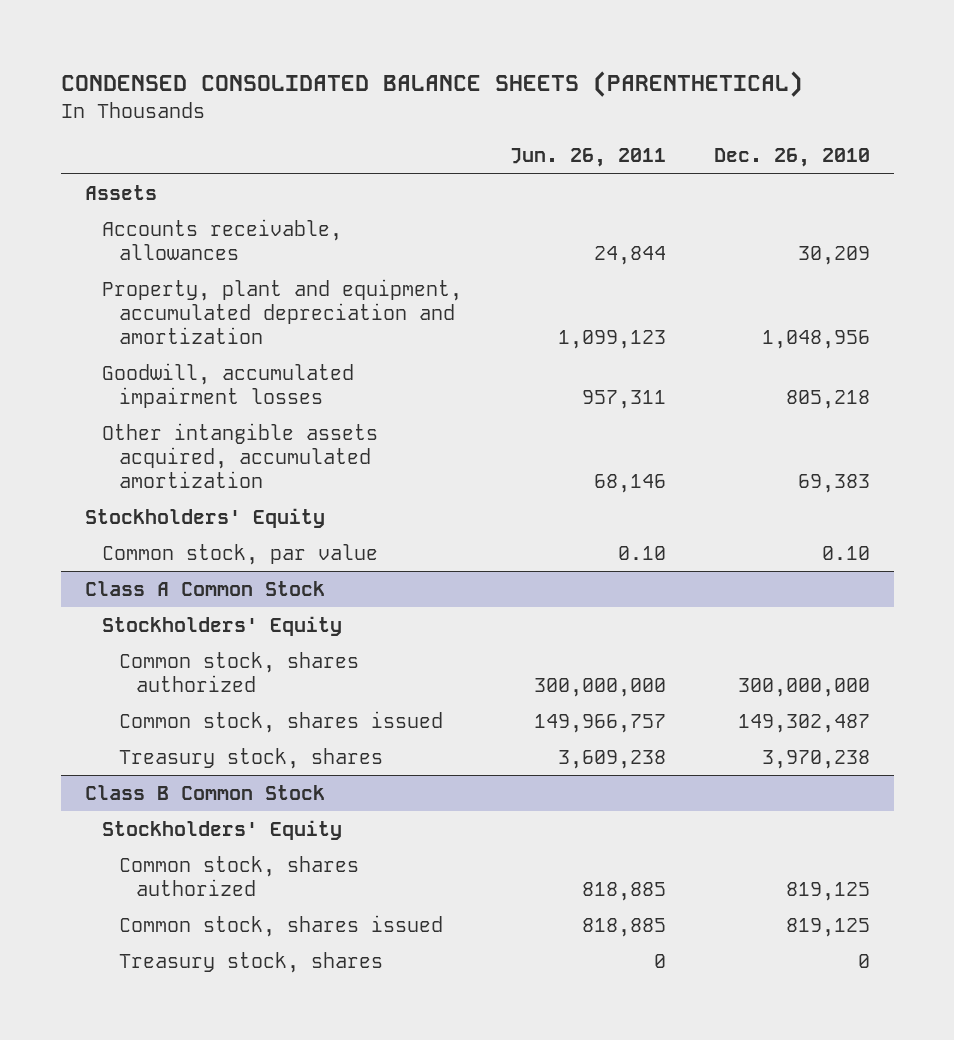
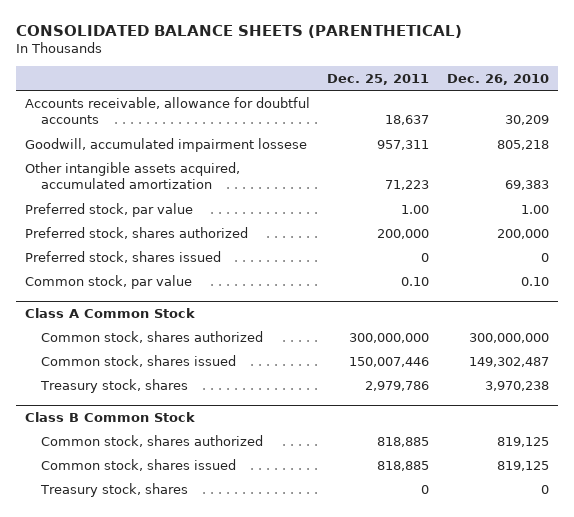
- CONDENSED CONSOLIDATED BALANCE SHEETS (PARENTHETICAL)
+ CONSOLIDATED BALANCE SHEETS (PARENTHETICAL)
- | Jun. 26, 2011 | Dec. 26, 2010
+ | Dec. 25, 2011 | Dec. 26, 2010
- Assets
- Accounts receivable, allowances | 24,844 | 30,209
- Property, plant and equipment, accumulated depreciation and amortization | 1,099,123 | 1,048,956
- Goodwill, accumulated impairment losses | 957,311 | 805,218
+ Accounts receivable, allowance for doubtful accounts | 18,637 | 30,209
+ Goodwill, accumulated impairment lossese | 957,311 | 805,218
- Stockholders' Equity
+ Preferred stock, par value | 1.00 | 1.00
+ Preferred stock, shares authorized | 200,000 | 200,000
+ Preferred stock, shares issued | 0 | 0
@ Class A Common Stock
- Stockholders' Equity
@ Class B Common Stock
- Stockholders' Equity

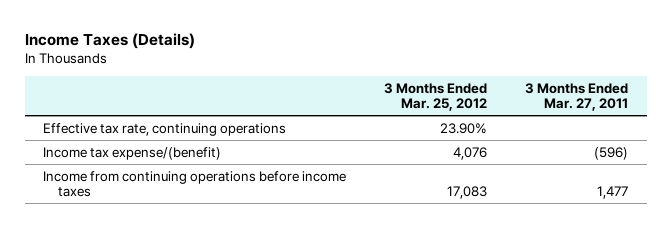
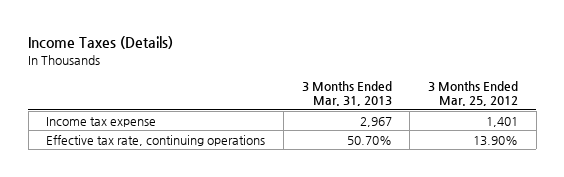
- | 3 Months Ended Mar. 25, 2012 | 3 Months Ended Mar. 27, 2011
+ | 3 Months Ended Mar. 31, 2013 | 3 Months Ended Mar. 25, 2012
- Effective tax rate, continuing operations | 23.90% |
- Income tax expense/(benefit) | 4,076 | (596)
- Income from continuing operations before income taxes | 17,083 | 1,477
+ Income tax expense | 2,967 | 1,401
+ Effective tax rate, continuing operations | 50.70% | 13.90%

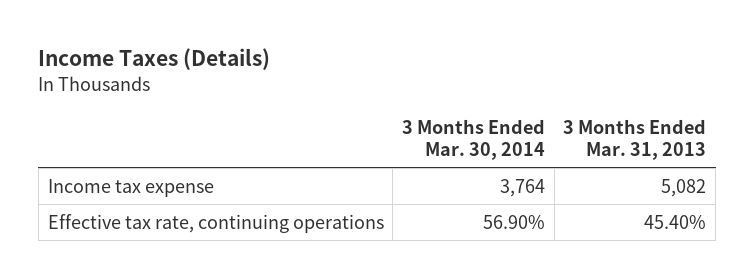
- | 3 Months Ended Mar. 31, 2013 | 3 Months Ended Mar. 25, 2012
+ | 3 Months Ended Mar. 30, 2014 | 3 Months Ended Mar. 31, 2013
- Income tax expense | 2,967 | 1,401
- Effective tax rate, continuing operations | 50.70% | 13.90%
+ Income tax expense | 3,764 | 5,082
+ Effective tax rate, continuing operations | 56.90% | 45.40%

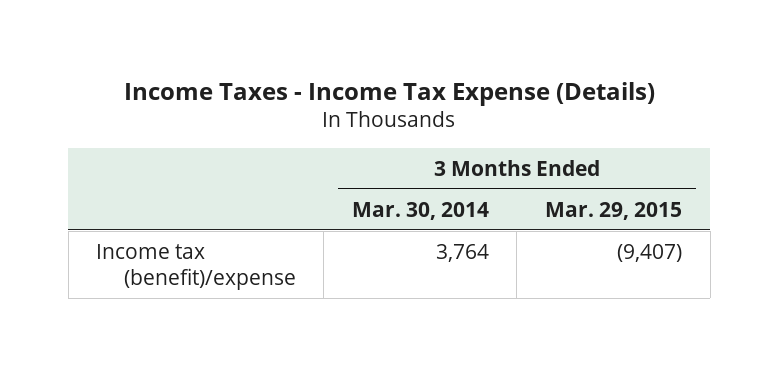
- Income Taxes (Details)
+ Income Taxes - Income Tax Expense (Details)
- | 3 Months Ended Mar. 30, 2014 | 3 Months Ended Mar. 31, 2013
+ | 3 Months Ended Mar. 30, 2014 | 3 Months Ended Mar. 29, 2015
- Income tax expense | 3,764 | 5,082
- Effective tax rate, continuing operations | 56.90% | 45.40%
+ Income tax (benefit)/expense | 3,764 | (9,407)

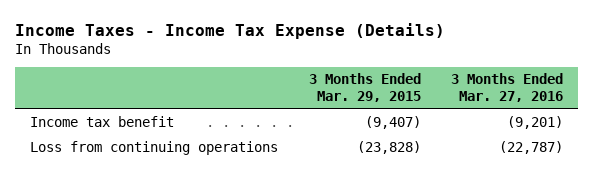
- | 3 Months Ended Mar. 30, 2014 | 3 Months Ended Mar. 29, 2015
+ | 3 Months Ended Mar. 29, 2015 | 3 Months Ended Mar. 27, 2016
- Income tax (benefit)/expense | 3,764 | (9,407)
+ Income tax benefit | (9,407) | (9,201)
+ Loss from continuing operations | (23,828) | (22,787)

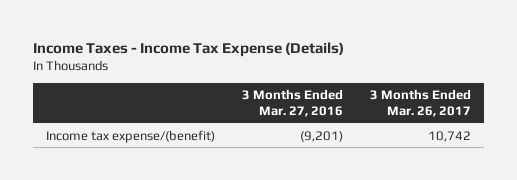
- | 3 Months Ended Mar. 29, 2015 | 3 Months Ended Mar. 27, 2016
+ | 3 Months Ended Mar. 27, 2016 | 3 Months Ended Mar. 26, 2017
- Income tax benefit | (9,407) | (9,201)
- Loss from continuing operations | (23,828) | (22,787)
+ Income tax expense/(benefit) | (9,201) | 10,742

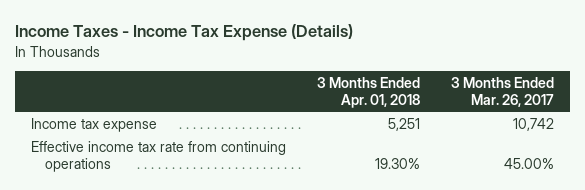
- | 3 Months Ended Mar. 27, 2016 | 3 Months Ended Mar. 26, 2017
+ | 3 Months Ended Apr. 01, 2018 | 3 Months Ended Mar. 26, 2017
- Income tax expense/(benefit) | (9,201) | 10,742
+ Income tax expense | 5,251 | 10,742
+ Effective income tax rate from continuing operations | 19.30% | 45.00%

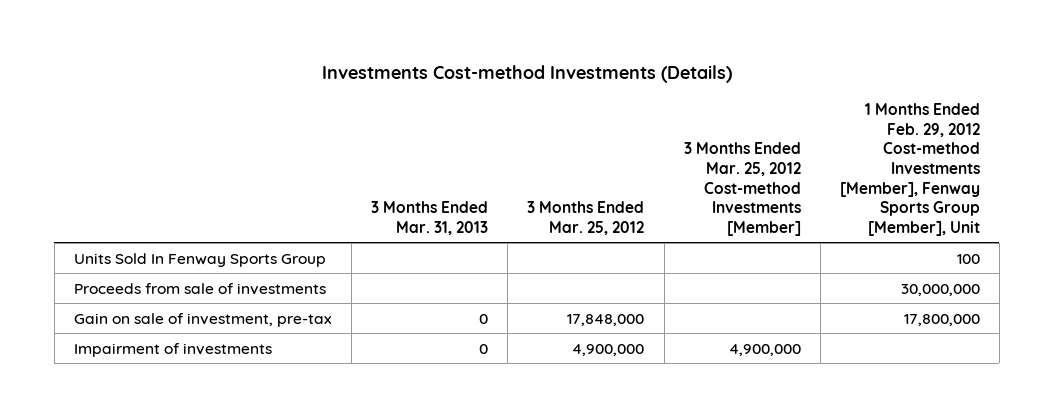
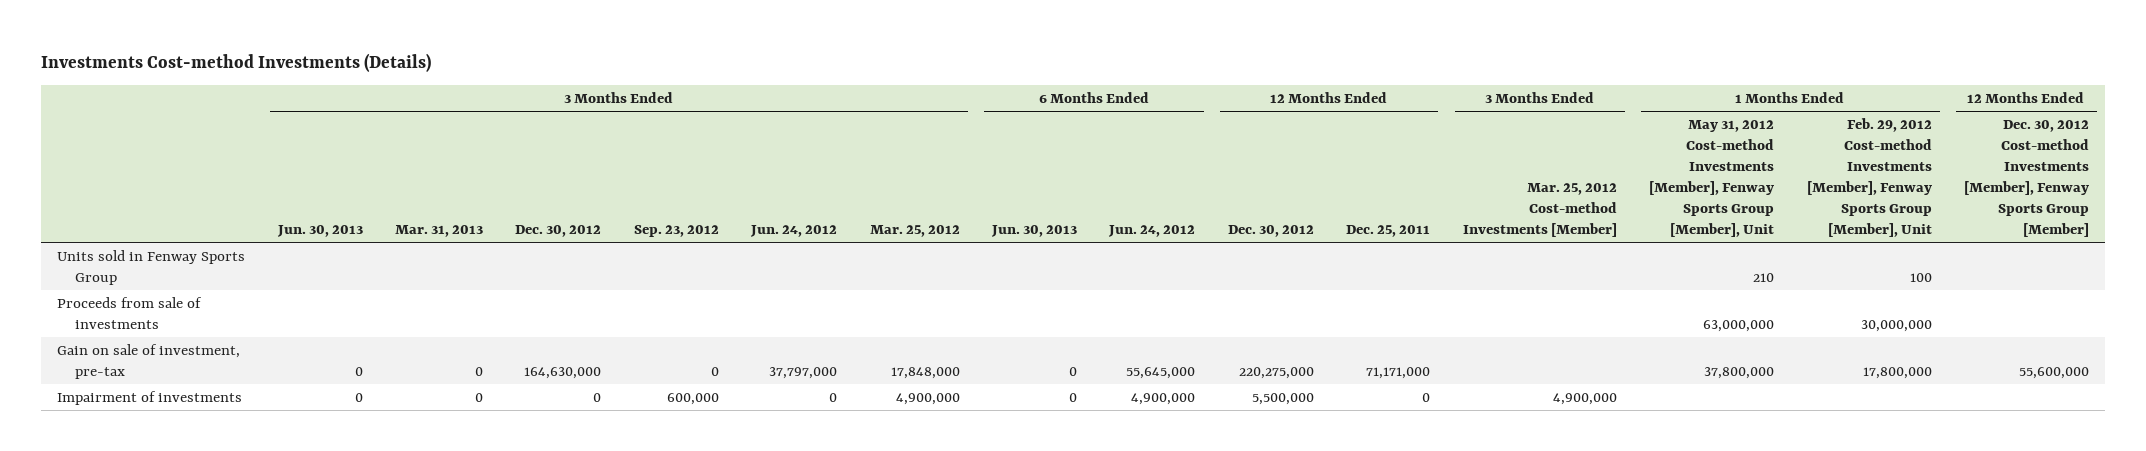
- | 3 Months Ended Mar. 31, 2013 | 3 Months Ended Mar. 25, 2012 | 3 Months Ended Mar. 25, 2012 Cost-method Investments [Member] | 1 Months Ended Feb. 29, 2012 Cost-method Investments [Member], Fenway Sports Group [Member], Unit
+ | 3 Months Ended Jun. 30, 2013 | 3 Months Ended Mar. 31, 2013 | 3 Months Ended Dec. 30, 2012 | 3 Months Ended Sep. 23, 2012 | 3 Months Ended Jun. 24, 2012 | 3 Months Ended Mar. 25, 2012 | 6 Months Ended Jun. 30, 2013 | 6 Months Ended Jun. 24, 2012 | 12 Months Ended Dec. 30, 2012 | 12 Months Ended Dec. 25, 2011 | 3 Months Ended Mar. 25, 2012 Cost-method Investments [Member] | 1 Months Ended May 31, 2012 Cost-method Investments [Member], Fenway Sports Group [Member], Unit | 1 Months Ended Feb. 29, 2012 Cost-method Investments [Member], Fenway Sports Group [Member], Unit | 12 Months Ended Dec. 30, 2012 Cost-method Investments [Member], Fenway Sports Group [Member]
- Units Sold In Fenway Sports Group | | | | 100
+ Units sold in Fenway Sports Group | | | | | | | | | | | | 210 | 100 |

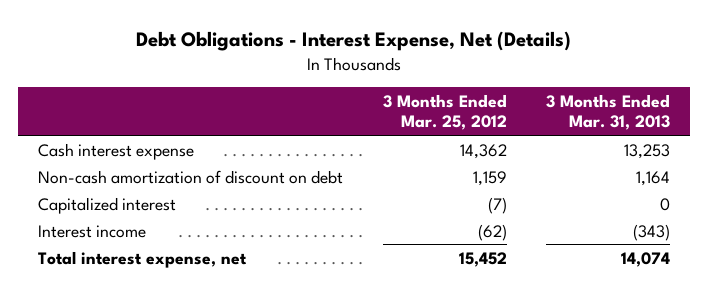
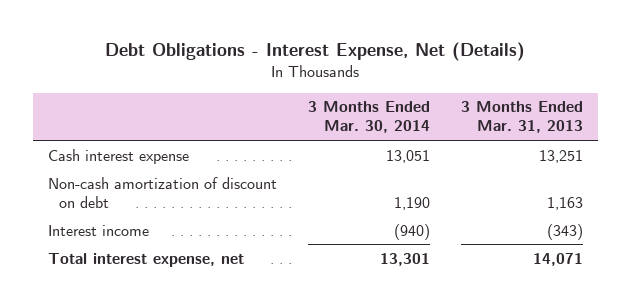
- | 3 Months Ended Mar. 25, 2012 | 3 Months Ended Mar. 31, 2013
+ | 3 Months Ended Mar. 30, 2014 | 3 Months Ended Mar. 31, 2013
- Cash interest expense | 14,362 | 13,253
- Non-cash amortization of discount on debt | 1,159 | 1,164
- Capitalized interest | (7) | 0
+ Cash interest expense | 13,051 | 13,251
+ Non-cash amortization of discount on debt | 1,190 | 1,163
- Total interest expense, net | 15,452 | 14,074
+ Total interest expense, net | 13,301 | 14,071

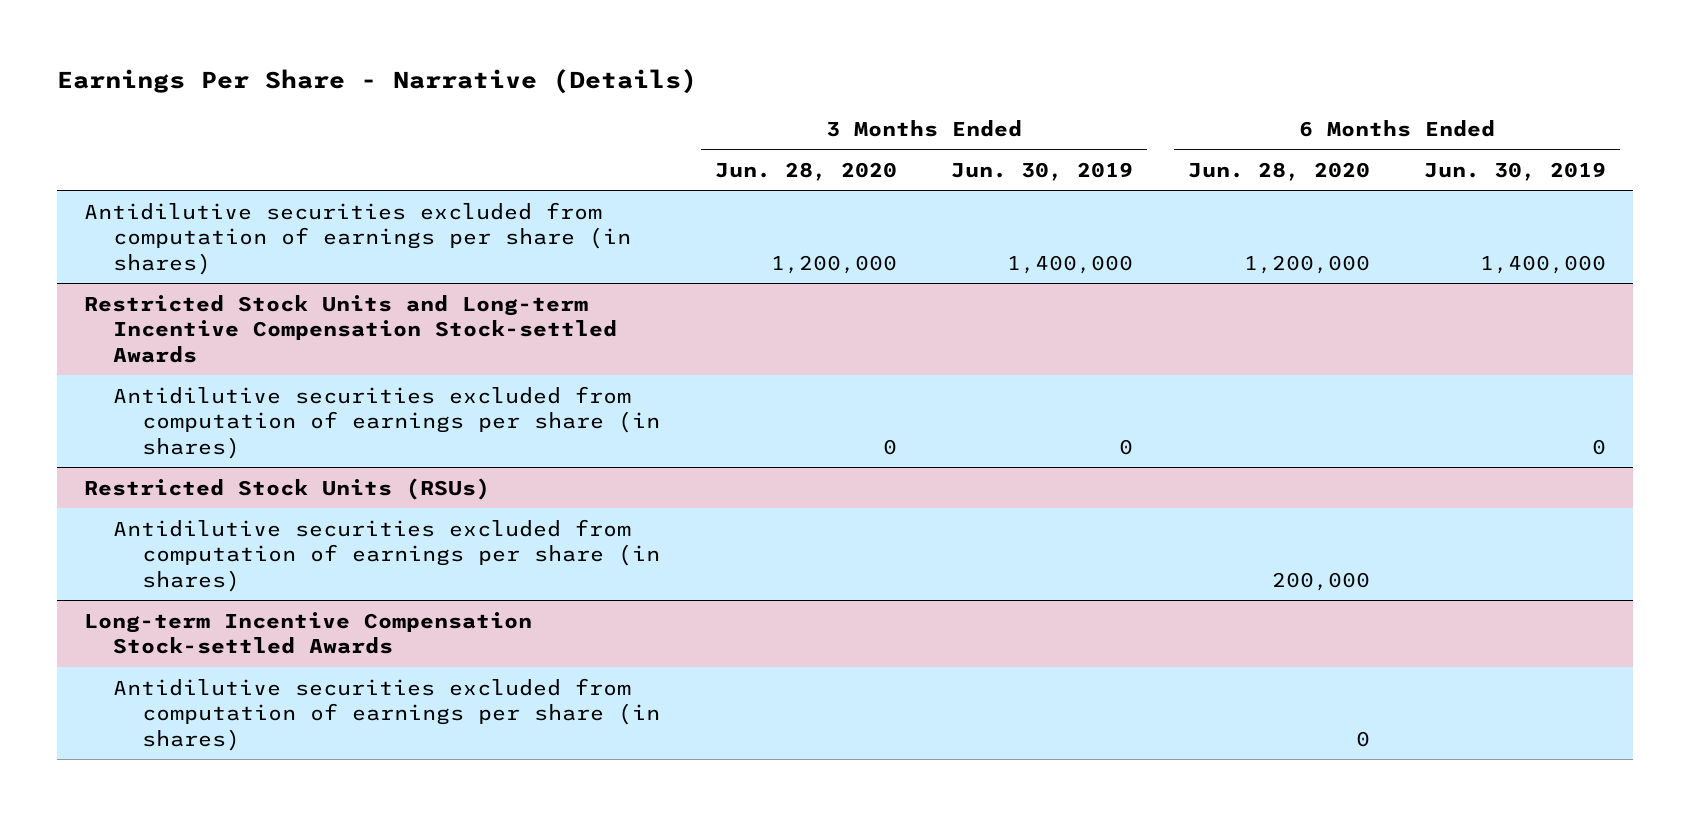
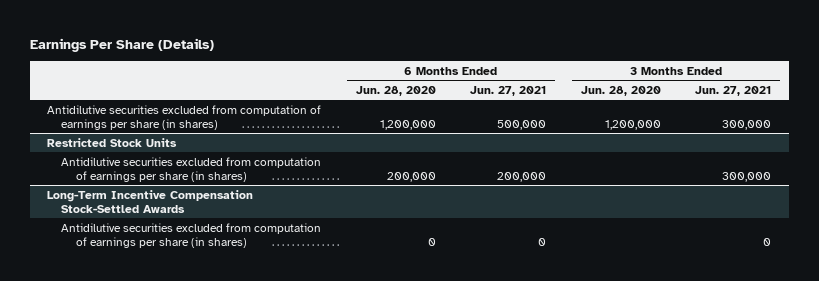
- Earnings Per Share - Narrative (Details)
+ Earnings Per Share (Details)
- | 3 Months Ended Jun. 28, 2020 | 3 Months Ended Jun. 30, 2019 | 6 Months Ended Jun. 28, 2020 | 6 Months Ended Jun. 30, 2019
+ | 6 Months Ended Jun. 28, 2020 | 6 Months Ended Jun. 27, 2021 | 3 Months Ended Jun. 28, 2020 | 3 Months Ended Jun. 27, 2021
- Restricted Stock Units and Long-term Incentive Compensation Stock-settled Awards
- Antidilutive securities excluded from computation of earnings per share (in shares) | 0 | 0 | | 0
- Restricted Stock Units (RSUs)
+ Restricted Stock Units
- Long-term Incentive Compensation Stock-settled Awards
+ Long-Term Incentive Compensation Stock-Settled Awards

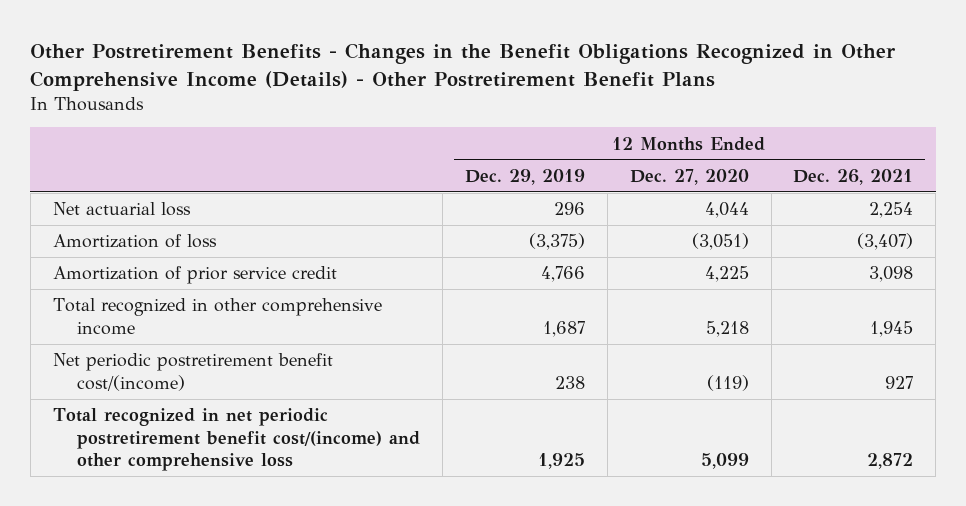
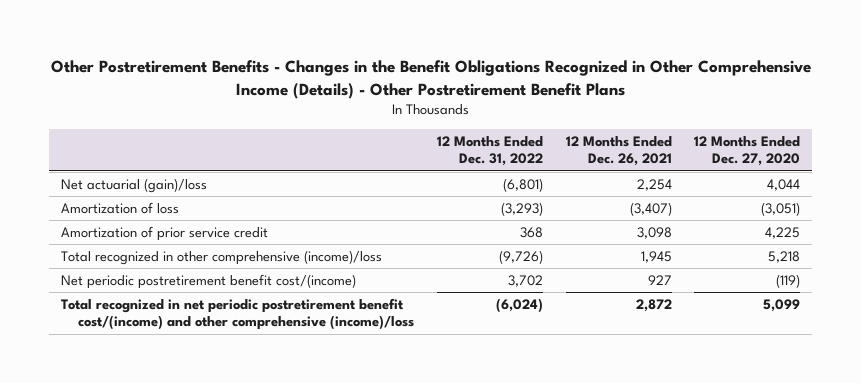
- | 12 Months Ended Dec. 29, 2019 | 12 Months Ended Dec. 27, 2020 | 12 Months Ended Dec. 26, 2021
+ | 12 Months Ended Dec. 31, 2022 | 12 Months Ended Dec. 26, 2021 | 12 Months Ended Dec. 27, 2020
- Net actuarial loss | 296 | 4,044 | 2,254
+ Net actuarial (gain)/loss | (6,801) | 2,254 | 4,044
- Total recognized in other comprehensive income | 1,687 | 5,218 | 1,945
+ Total recognized in other comprehensive (income)/loss | (9,726) | 1,945 | 5,218
- Total recognized in net periodic postretirement benefit cost/(income) and other comprehensive loss | 1,925 | 5,099 | 2,872
+ Total recognized in net periodic postretirement benefit cost/(income) and other comprehensive (income)/loss | (6,024) | 2,872 | 5,099

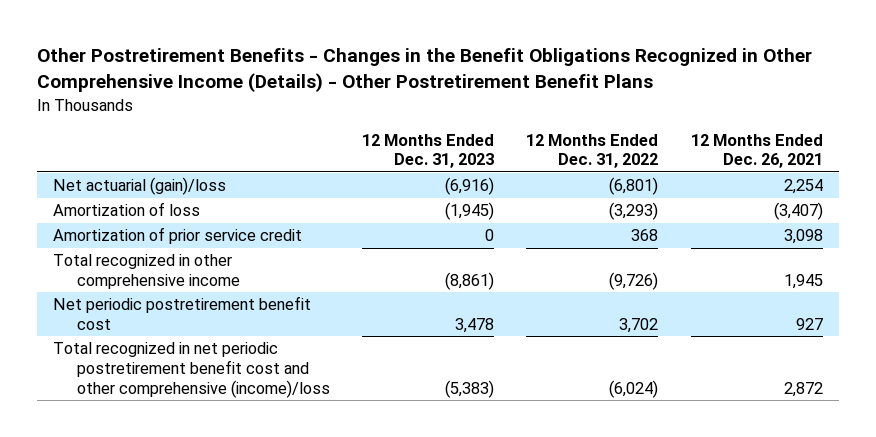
- | 12 Months Ended Dec. 31, 2022 | 12 Months Ended Dec. 26, 2021 | 12 Months Ended Dec. 27, 2020
+ | 12 Months Ended Dec. 31, 2023 | 12 Months Ended Dec. 31, 2022 | 12 Months Ended Dec. 26, 2021
- Total recognized in other comprehensive (income)/loss | (9,726) | 1,945 | 5,218
- Net periodic postretirement benefit cost/(income) | 3,702 | 927 | (119)
- Total recognized in net periodic postretirement benefit cost/(income) and other comprehensive (income)/loss | (6,024) | 2,872 | 5,099
+ Total recognized in other comprehensive income | (8,861) | (9,726) | 1,945
+ Net periodic postretirement benefit cost | 3,478 | 3,702 | 927
+ Total recognized in net periodic postretirement benefit cost and other comprehensive (income)/loss | (5,383) | (6,024) | 2,872

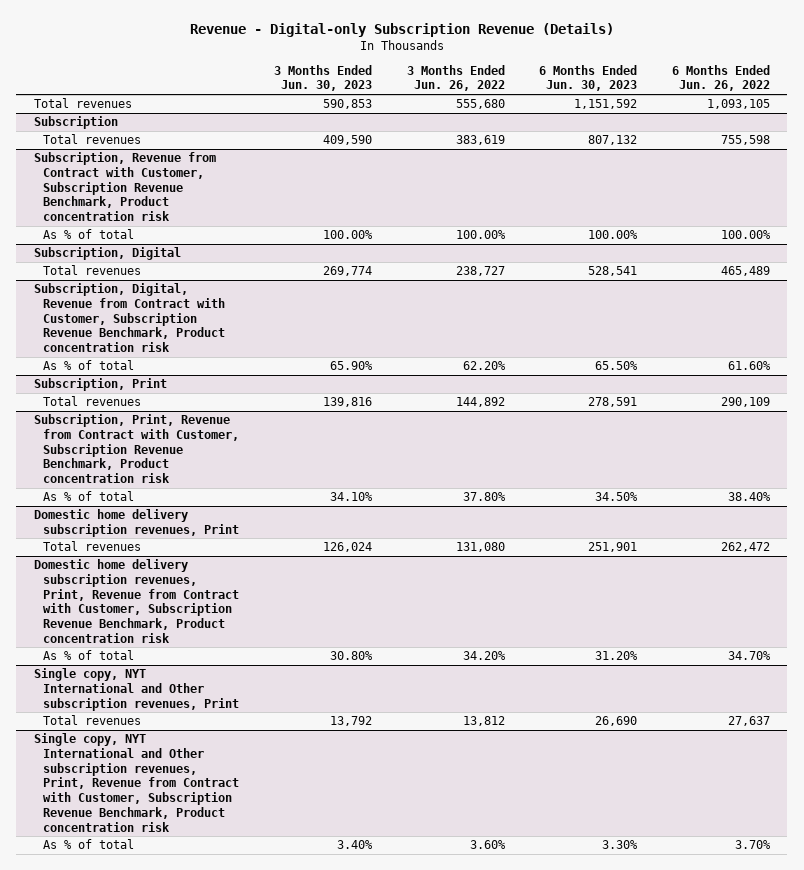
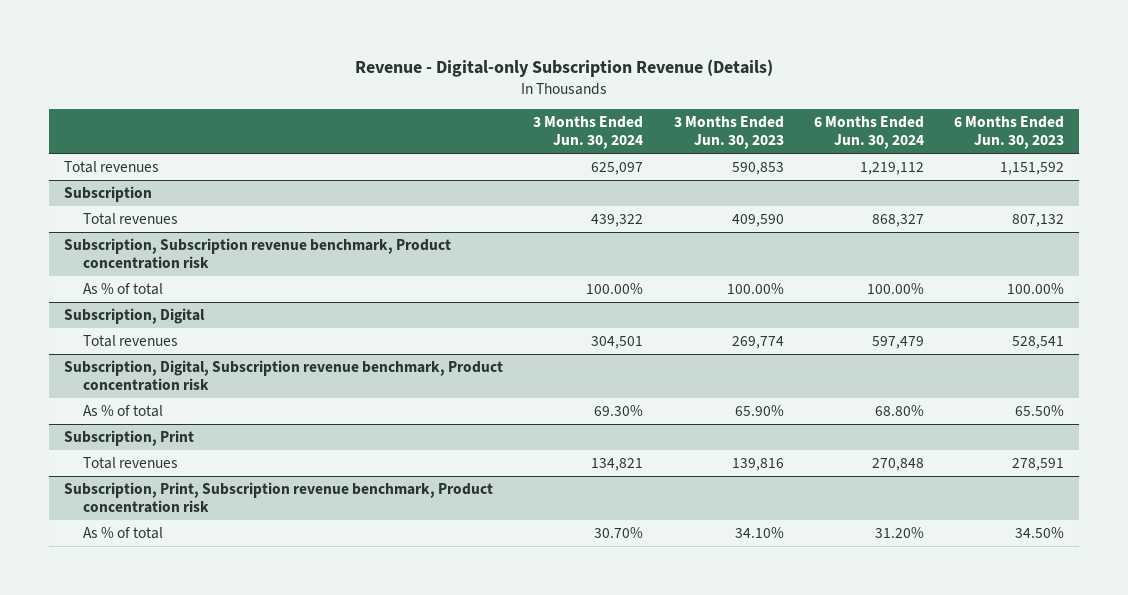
- | 3 Months Ended Jun. 30, 2023 | 3 Months Ended Jun. 26, 2022 | 6 Months Ended Jun. 30, 2023 | 6 Months Ended Jun. 26, 2022
+ | 3 Months Ended Jun. 30, 2024 | 3 Months Ended Jun. 30, 2023 | 6 Months Ended Jun. 30, 2024 | 6 Months Ended Jun. 30, 2023
- Subscription, Revenue from Contract with Customer, Subscription Revenue Benchmark, Product concentration risk
+ Subscription, Subscription revenue benchmark, Product concentration risk
- Subscription, Digital, Revenue from Contract with Customer, Subscription Revenue Benchmark, Product concentration risk
+ Subscription, Digital, Subscription revenue benchmark, Product concentration risk
- Subscription, Print, Revenue from Contract with Customer, Subscription Revenue Benchmark, Product concentration risk
+ Subscription, Print, Subscription revenue benchmark, Product concentration risk
- Domestic home delivery subscription revenues, Print
- Total revenues | 126,024 | 131,080 | 251,901 | 262,472
- Domestic home delivery subscription revenues, Print, Revenue from Contract with Customer, Subscription Revenue Benchmark, Product concentration risk
- As % of total | 30.80% | 34.20% | 31.20% | 34.70%
- Single copy, NYT International and Other subscription revenues, Print
- Total revenues | 13,792 | 13,812 | 26,690 | 27,637
- Single copy, NYT International and Other subscription revenues, Print, Revenue from Contract with Customer, Subscription Revenue Benchmark, Product concentration risk
- As % of total | 3.40% | 3.60% | 3.30% | 3.70%

